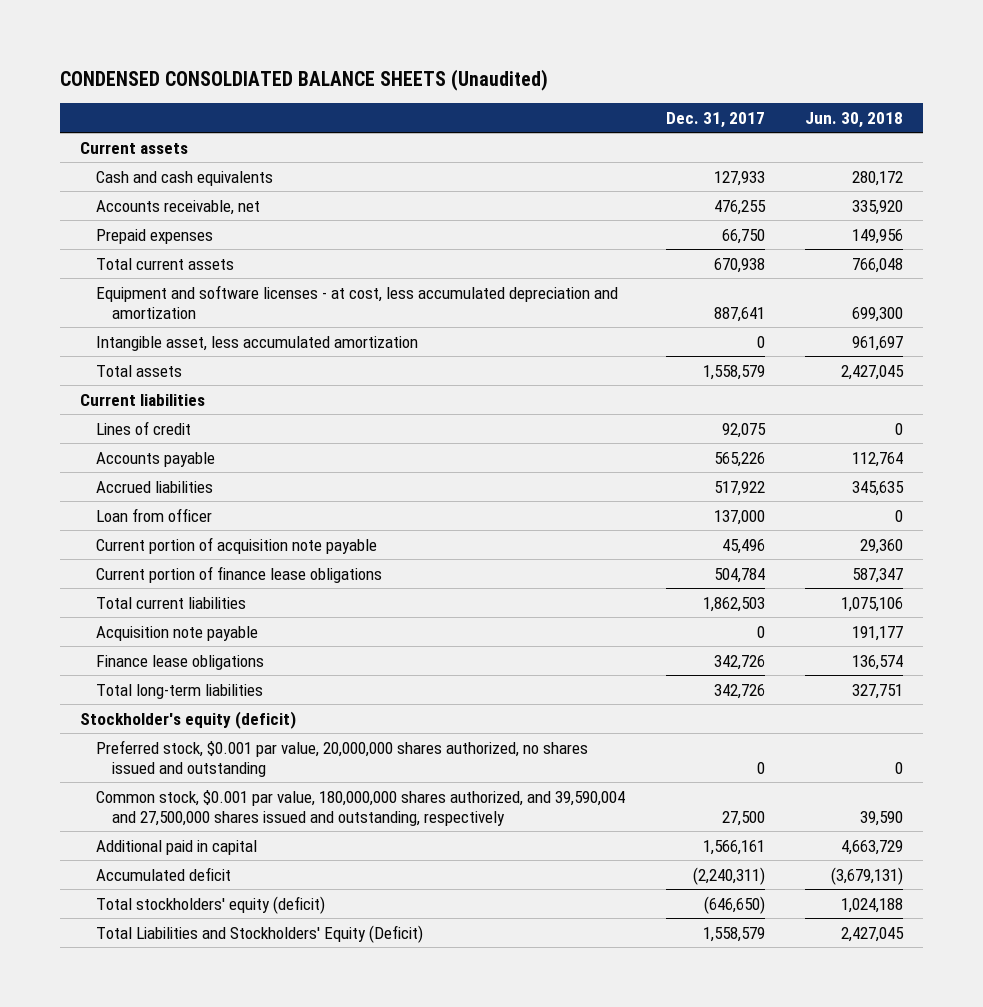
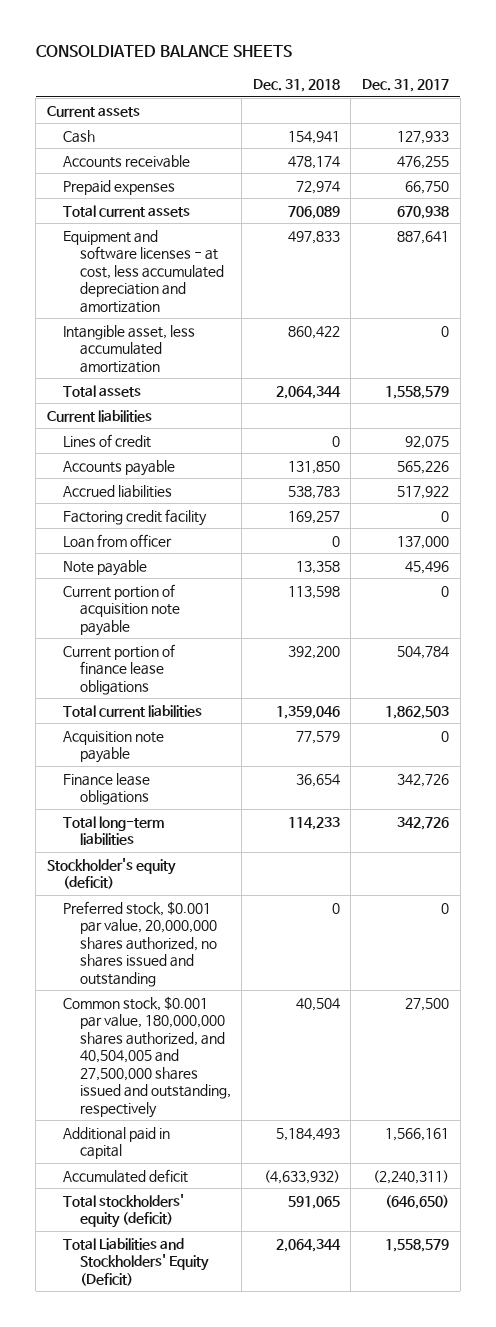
- CONDENSED CONSOLDIATED BALANCE SHEETS (Unaudited)
+ CONSOLDIATED BALANCE SHEETS
- | Dec. 31, 2017 | Jun. 30, 2018
+ | Dec. 31, 2018 | Dec. 31, 2017
- Cash and cash equivalents | 127,933 | 280,172
- Accounts receivable, net | 476,255 | 335,920
+ Cash | 154,941 | 127,933
+ Accounts receivable | 478,174 | 476,255
+ Factoring credit facility | 169,257 | 0
- Current portion of acquisition note payable | 45,496 | 29,360
+ Note payable | 13,358 | 45,496
+ Current portion of acquisition note payable | 113,598 | 0
- Common stock, $0.001 par value, 180,000,000 shares authorized, and 39,590,004 and 27,500,000 shares issued and outstanding, respectively | 27,500 | 39,590
+ Common stock, $0.001 par value, 180,000,000 shares authorized, and 40,504,005 and 27,500,000 shares issued and outstanding, respectively | 40,504 | 27,500

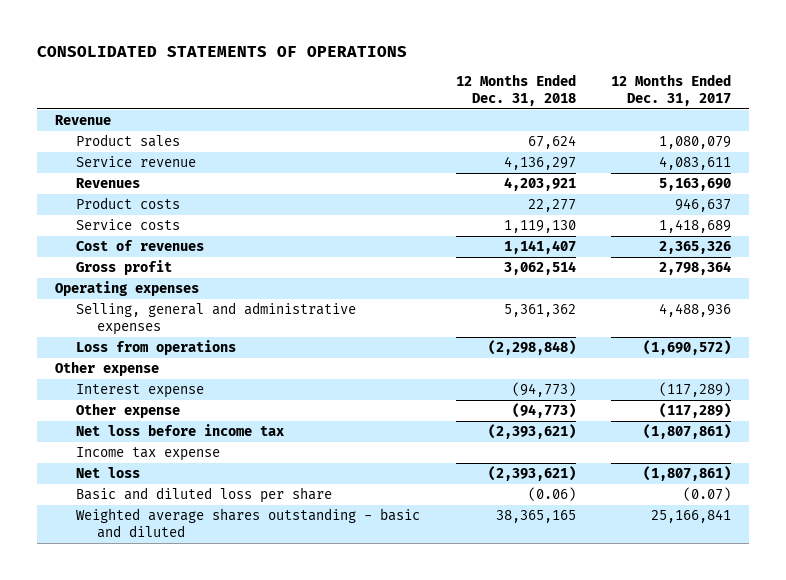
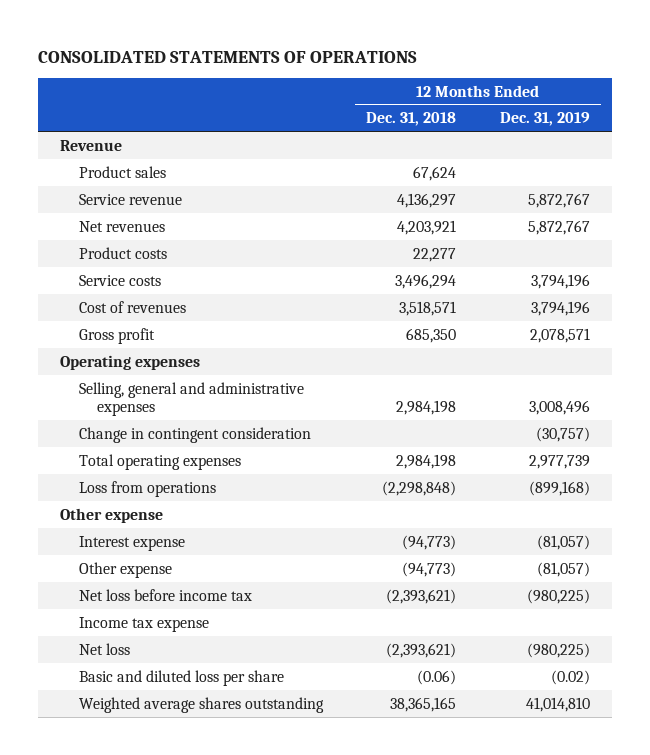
- | 12 Months Ended Dec. 31, 2018 | 12 Months Ended Dec. 31, 2017
+ | 12 Months Ended Dec. 31, 2018 | 12 Months Ended Dec. 31, 2019
- Revenues | 4,203,921 | 5,163,690
+ Net revenues | 4,203,921 | 5,872,767
- Service costs | 1,119,130 | 1,418,689
- Cost of revenues | 1,141,407 | 2,365,326
- Gross profit | 3,062,514 | 2,798,364
+ Service costs | 3,496,294 | 3,794,196
+ Cost of revenues | 3,518,571 | 3,794,196
+ Gross profit | 685,350 | 2,078,571
- Selling, general and administrative expenses | 5,361,362 | 4,488,936
+ Selling, general and administrative expenses | 2,984,198 | 3,008,496
+ Change in contingent consideration | | (30,757)
+ Total operating expenses | 2,984,198 | 2,977,739
- Weighted average shares outstanding - basic and diluted | 38,365,165 | 25,166,841
+ Weighted average shares outstanding | 38,365,165 | 41,014,810

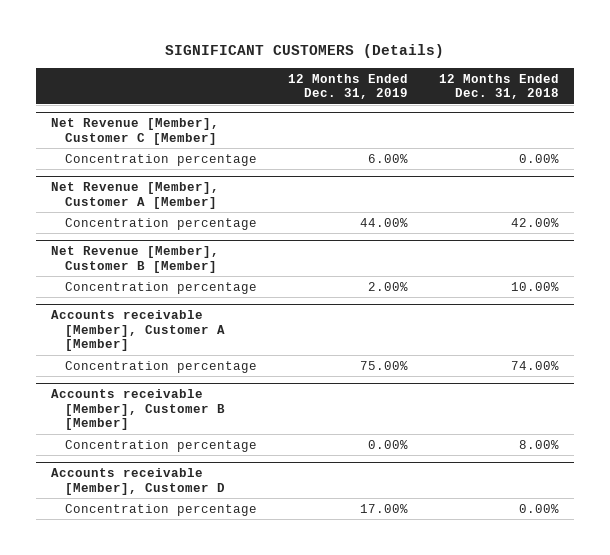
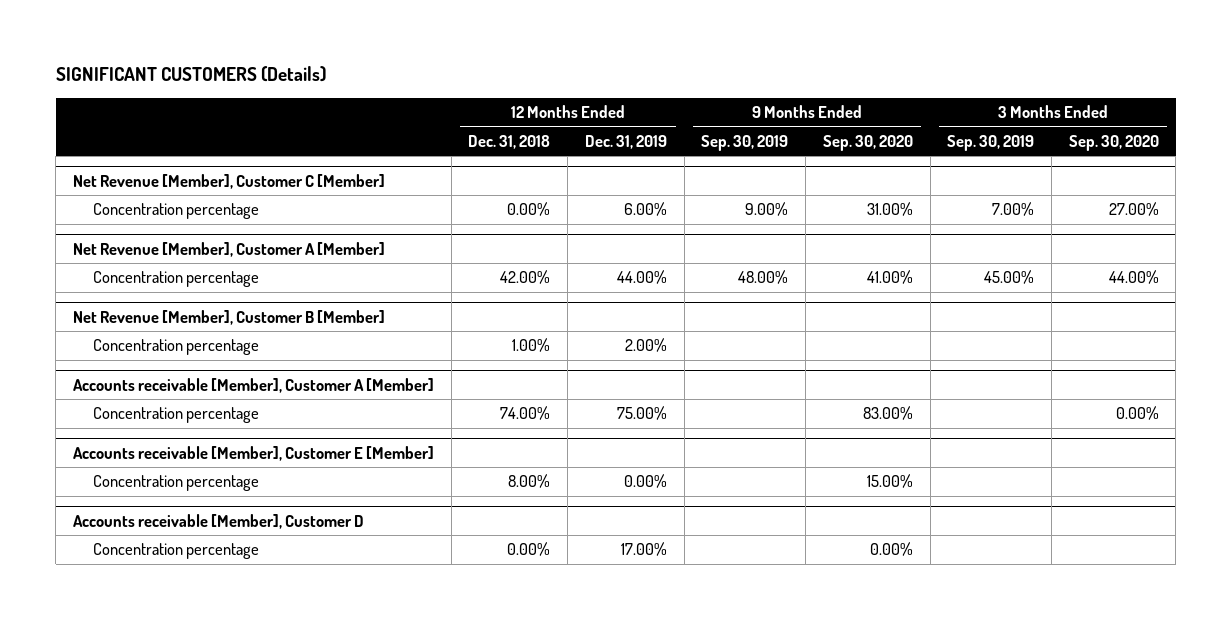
- | 12 Months Ended Dec. 31, 2019 | 12 Months Ended Dec. 31, 2018
+ | 12 Months Ended Dec. 31, 2018 | 12 Months Ended Dec. 31, 2019 | 9 Months Ended Sep. 30, 2019 | 9 Months Ended Sep. 30, 2020 | 3 Months Ended Sep. 30, 2019 | 3 Months Ended Sep. 30, 2020
@ Net Revenue [Member], Customer B [Member]
- Concentration percentage | 2.00% | 10.00%
+ Concentration percentage | 1.00% | 2.00% | | | |
- Accounts receivable [Member], Customer B [Member]
+ Accounts receivable [Member], Customer E [Member]

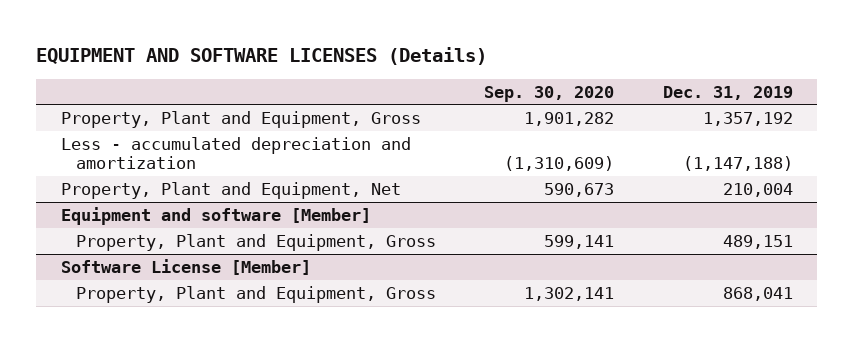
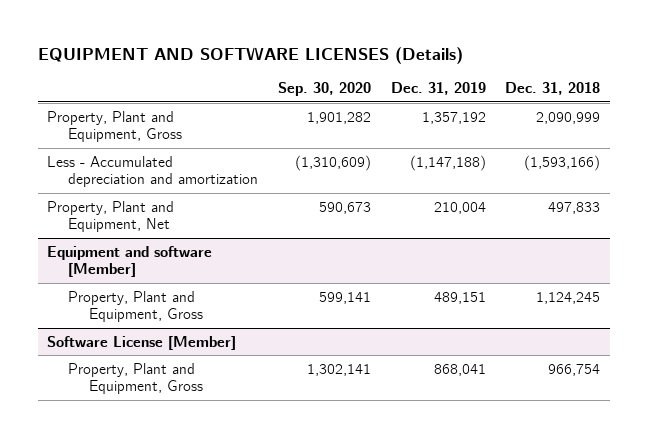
- | Sep. 30, 2020 | Dec. 31, 2019
+ | Sep. 30, 2020 | Dec. 31, 2019 | Dec. 31, 2018
- Less - accumulated depreciation and amortization | (1,310,609) | (1,147,188)
+ Less - Accumulated depreciation and amortization | (1,310,609) | (1,147,188) | (1,593,166)

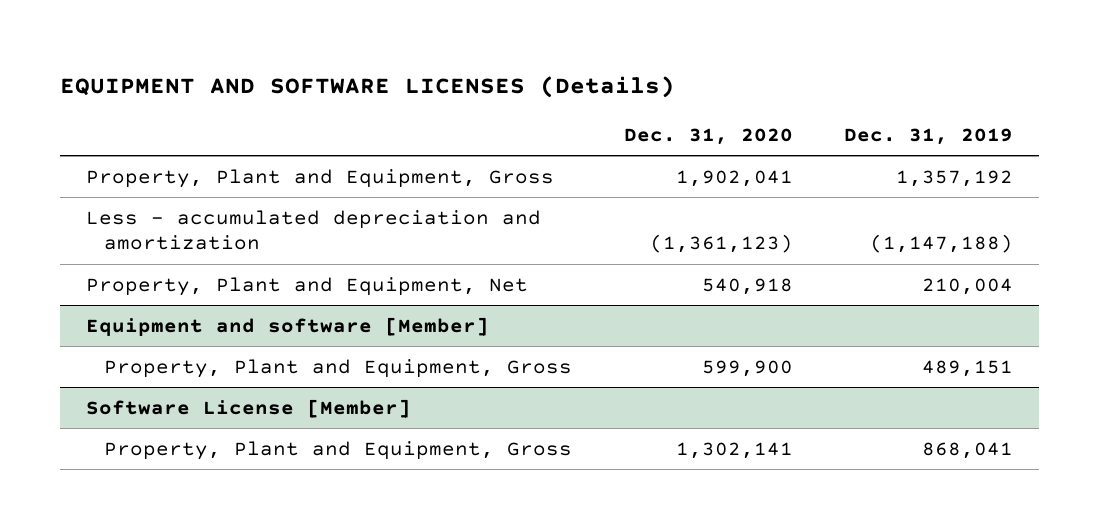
- | Sep. 30, 2020 | Dec. 31, 2019 | Dec. 31, 2018
+ | Dec. 31, 2020 | Dec. 31, 2019
- Less - Accumulated depreciation and amortization | (1,310,609) | (1,147,188) | (1,593,166)
+ Less - accumulated depreciation and amortization | (1,361,123) | (1,147,188)

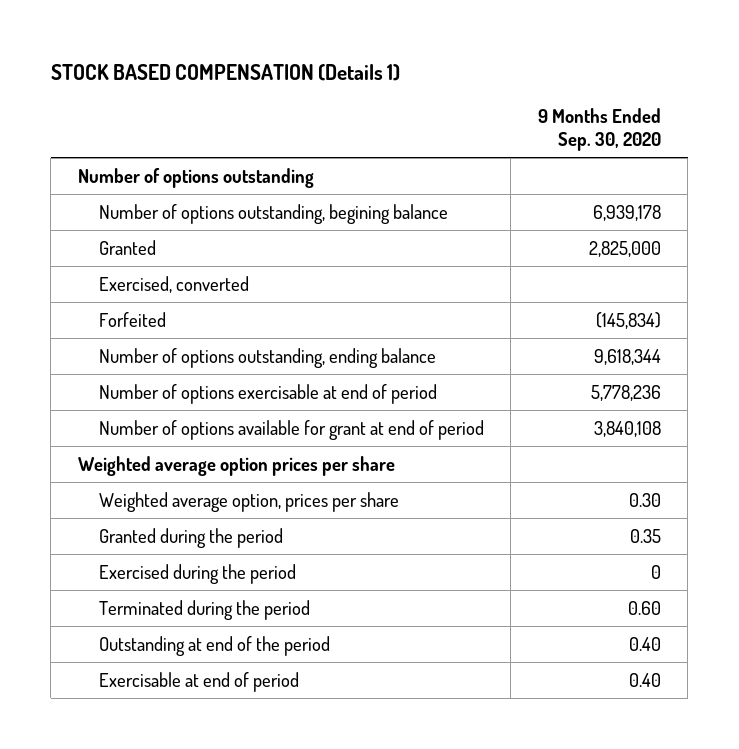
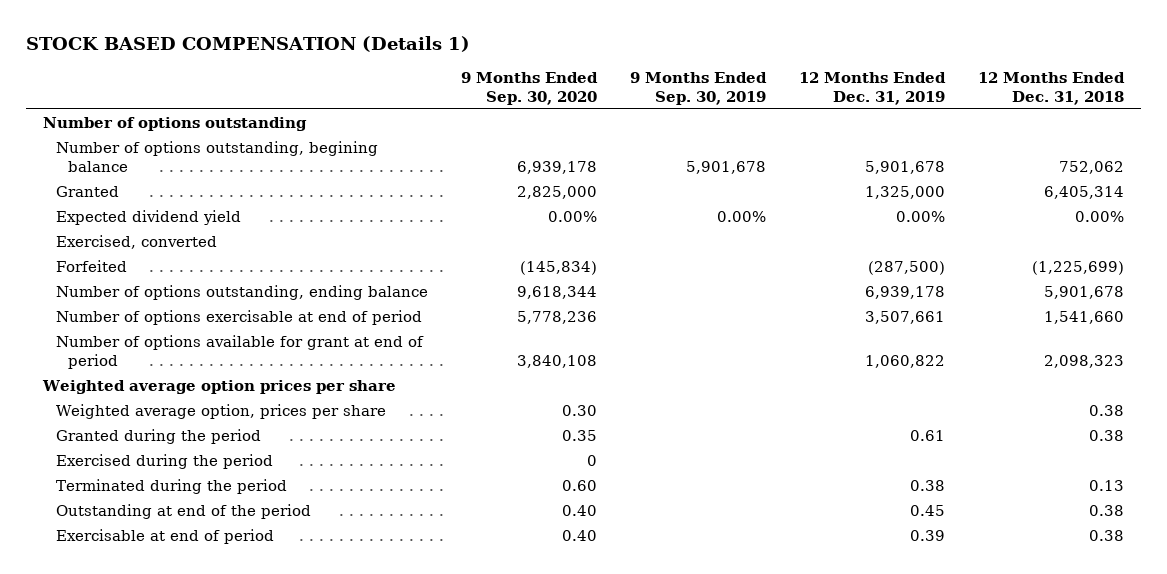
- | 9 Months Ended Sep. 30, 2020
+ | 9 Months Ended Sep. 30, 2020 | 9 Months Ended Sep. 30, 2019 | 12 Months Ended Dec. 31, 2019 | 12 Months Ended Dec. 31, 2018
+ Expected dividend yield | 0.00% | 0.00% | 0.00% | 0.00%

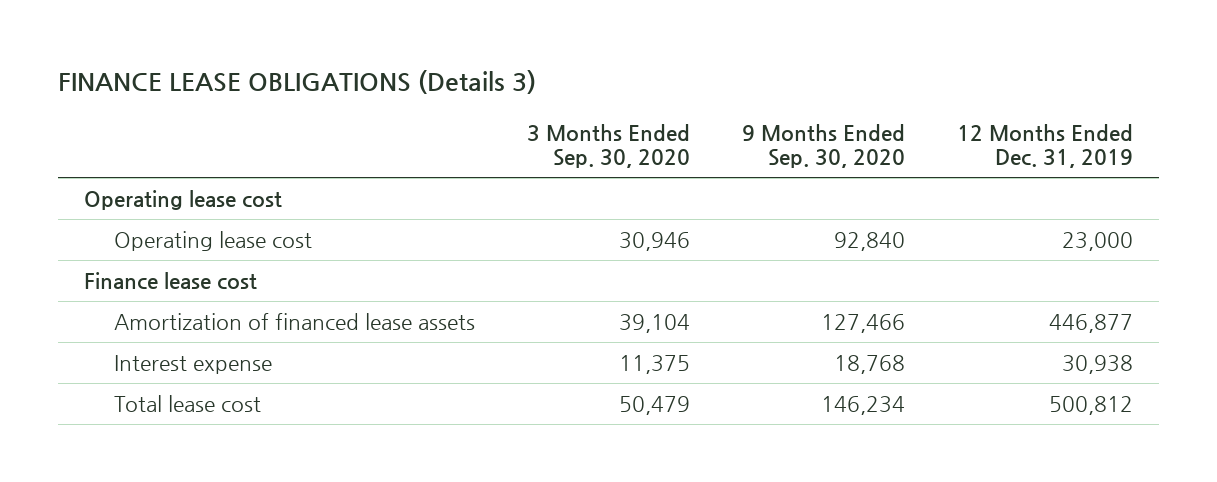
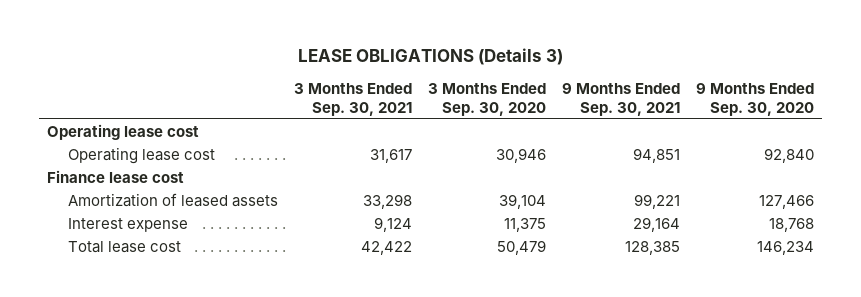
- FINANCE LEASE OBLIGATIONS (Details 3)
+ LEASE OBLIGATIONS (Details 3)
- | 3 Months Ended Sep. 30, 2020 | 9 Months Ended Sep. 30, 2020 | 12 Months Ended Dec. 31, 2019
+ | 3 Months Ended Sep. 30, 2021 | 3 Months Ended Sep. 30, 2020 | 9 Months Ended Sep. 30, 2021 | 9 Months Ended Sep. 30, 2020
- Amortization of financed lease assets | 39,104 | 127,466 | 446,877
+ Amortization of leased assets | 33,298 | 39,104 | 99,221 | 127,466

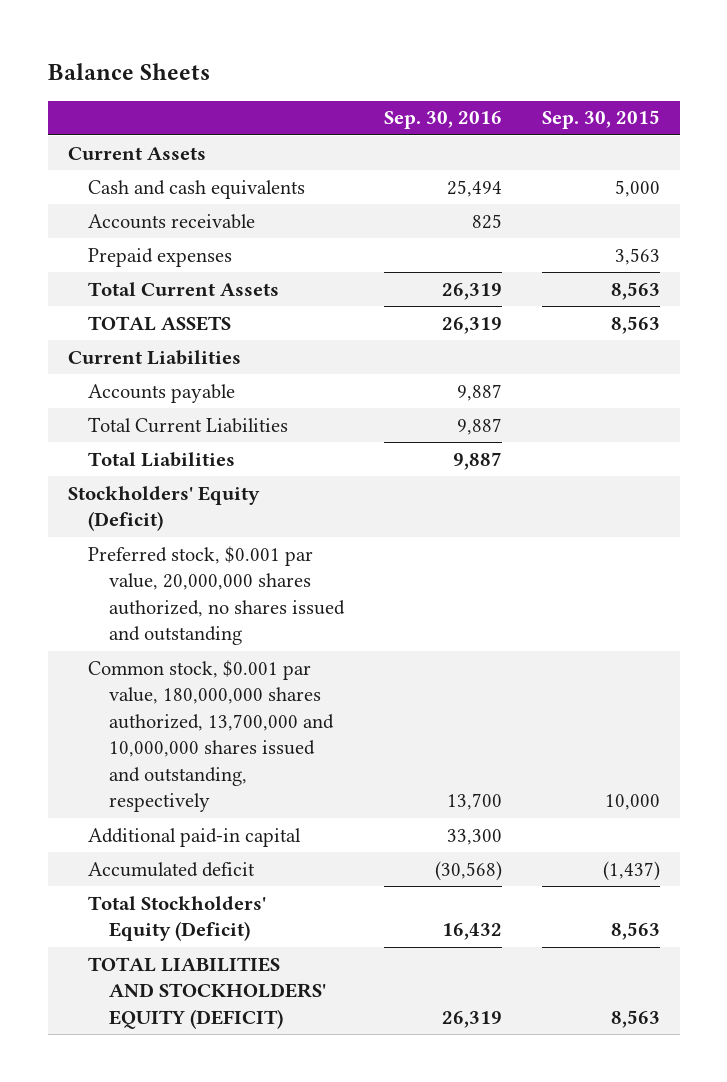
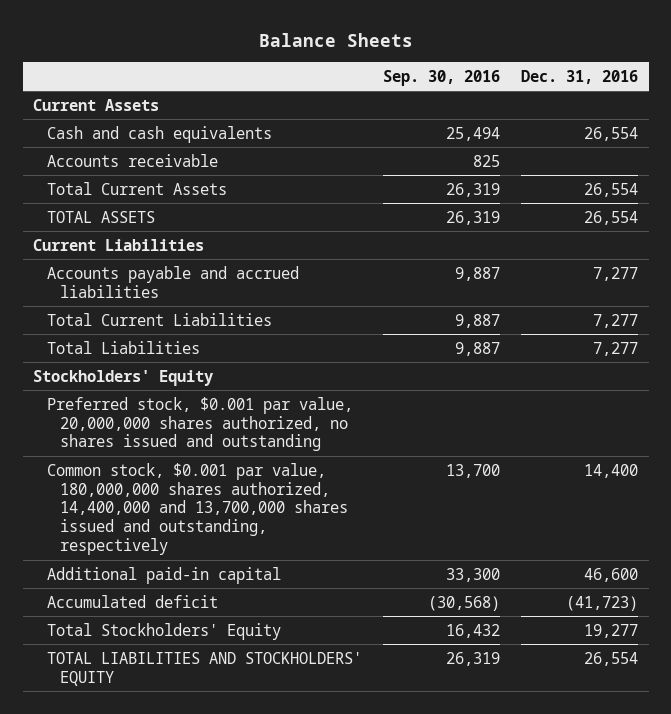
- | Sep. 30, 2016 | Sep. 30, 2015
+ | Sep. 30, 2016 | Dec. 31, 2016
- Prepaid expenses | | 3,563
- Accounts payable | 9,887 |
+ Accounts payable and accrued liabilities | 9,887 | 7,277
- Stockholders' Equity (Deficit)
+ Stockholders' Equity
- Common stock, $0.001 par value, 180,000,000 shares authorized, 13,700,000 and 10,000,000 shares issued and outstanding, respectively | 13,700 | 10,000
+ Common stock, $0.001 par value, 180,000,000 shares authorized, 14,400,000 and 13,700,000 shares issued and outstanding, respectively | 13,700 | 14,400
- Total Stockholders' Equity (Deficit) | 16,432 | 8,563
- TOTAL LIABILITIES AND STOCKHOLDERS' EQUITY (DEFICIT) | 26,319 | 8,563
+ Total Stockholders' Equity | 16,432 | 19,277
+ TOTAL LIABILITIES AND STOCKHOLDERS' EQUITY | 26,319 | 26,554

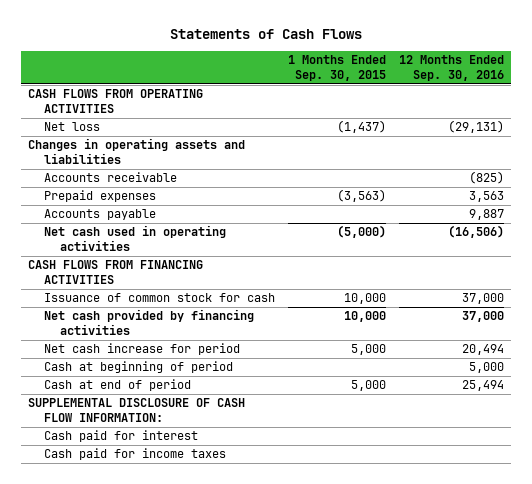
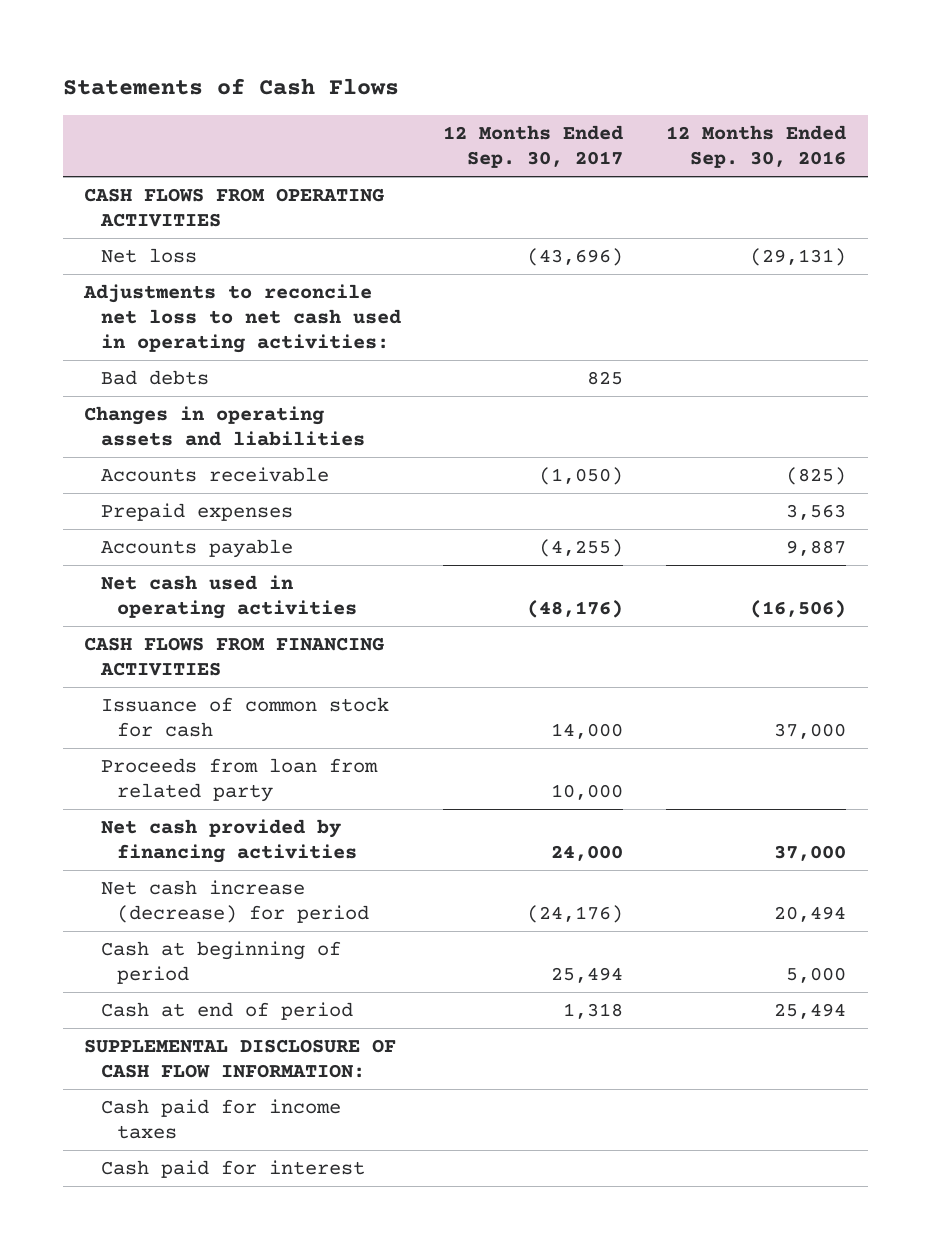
- | 1 Months Ended Sep. 30, 2015 | 12 Months Ended Sep. 30, 2016
+ | 12 Months Ended Sep. 30, 2017 | 12 Months Ended Sep. 30, 2016
+ Adjustments to reconcile net loss to net cash used in operating activities:
+ Bad debts | 825 |
+ Proceeds from loan from related party | 10,000 |
- Net cash increase for period | 5,000 | 20,494
+ Net cash increase (decrease) for period | (24,176) | 20,494
moved down: Cash paid for interest

